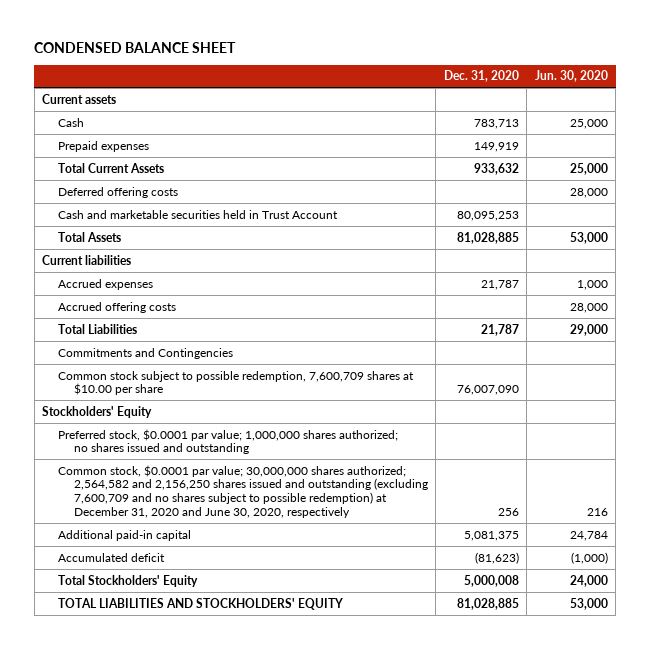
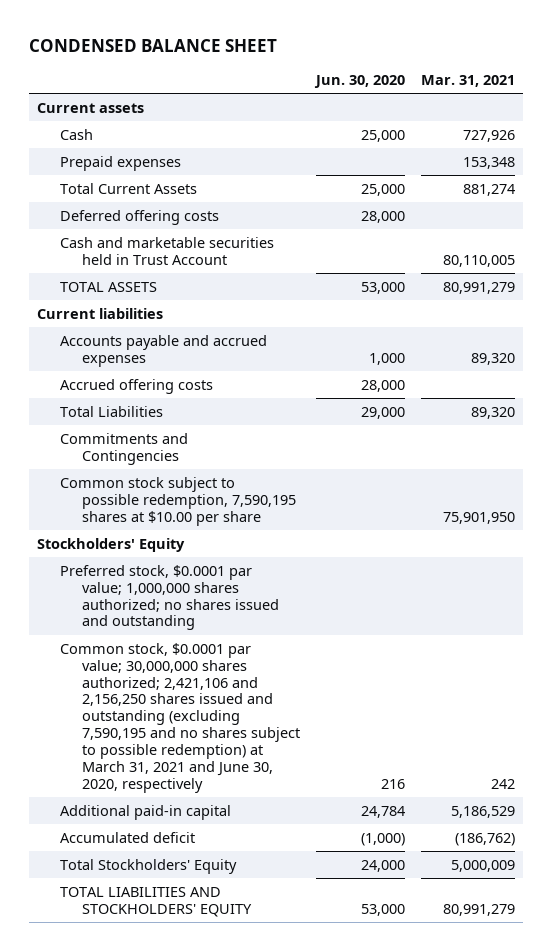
- | Dec. 31, 2020 | Jun. 30, 2020
+ | Jun. 30, 2020 | Mar. 31, 2021
- Total Assets | 81,028,885 | 53,000
+ TOTAL ASSETS | 53,000 | 80,991,279
- Accrued expenses | 21,787 | 1,000
+ Accounts payable and accrued expenses | 1,000 | 89,320
- Common stock subject to possible redemption, 7,600,709 shares at $10.00 per share | 76,007,090 |
+ Common stock subject to possible redemption, 7,590,195 shares at $10.00 per share | | 75,901,950
- Common stock, $0.0001 par value; 30,000,000 shares authorized; 2,564,582 and 2,156,250 shares issued and outstanding (excluding 7,600,709 and no shares subject to possible redemption) at December 31, 2020 and June 30, 2020, respectively | 256 | 216
+ Common stock, $0.0001 par value; 30,000,000 shares authorized; 2,421,106 and 2,156,250 shares issued and outstanding (excluding 7,590,195 and no shares subject to possible redemption) at March 31, 2021 and June 30, 2020, respectively | 216 | 242

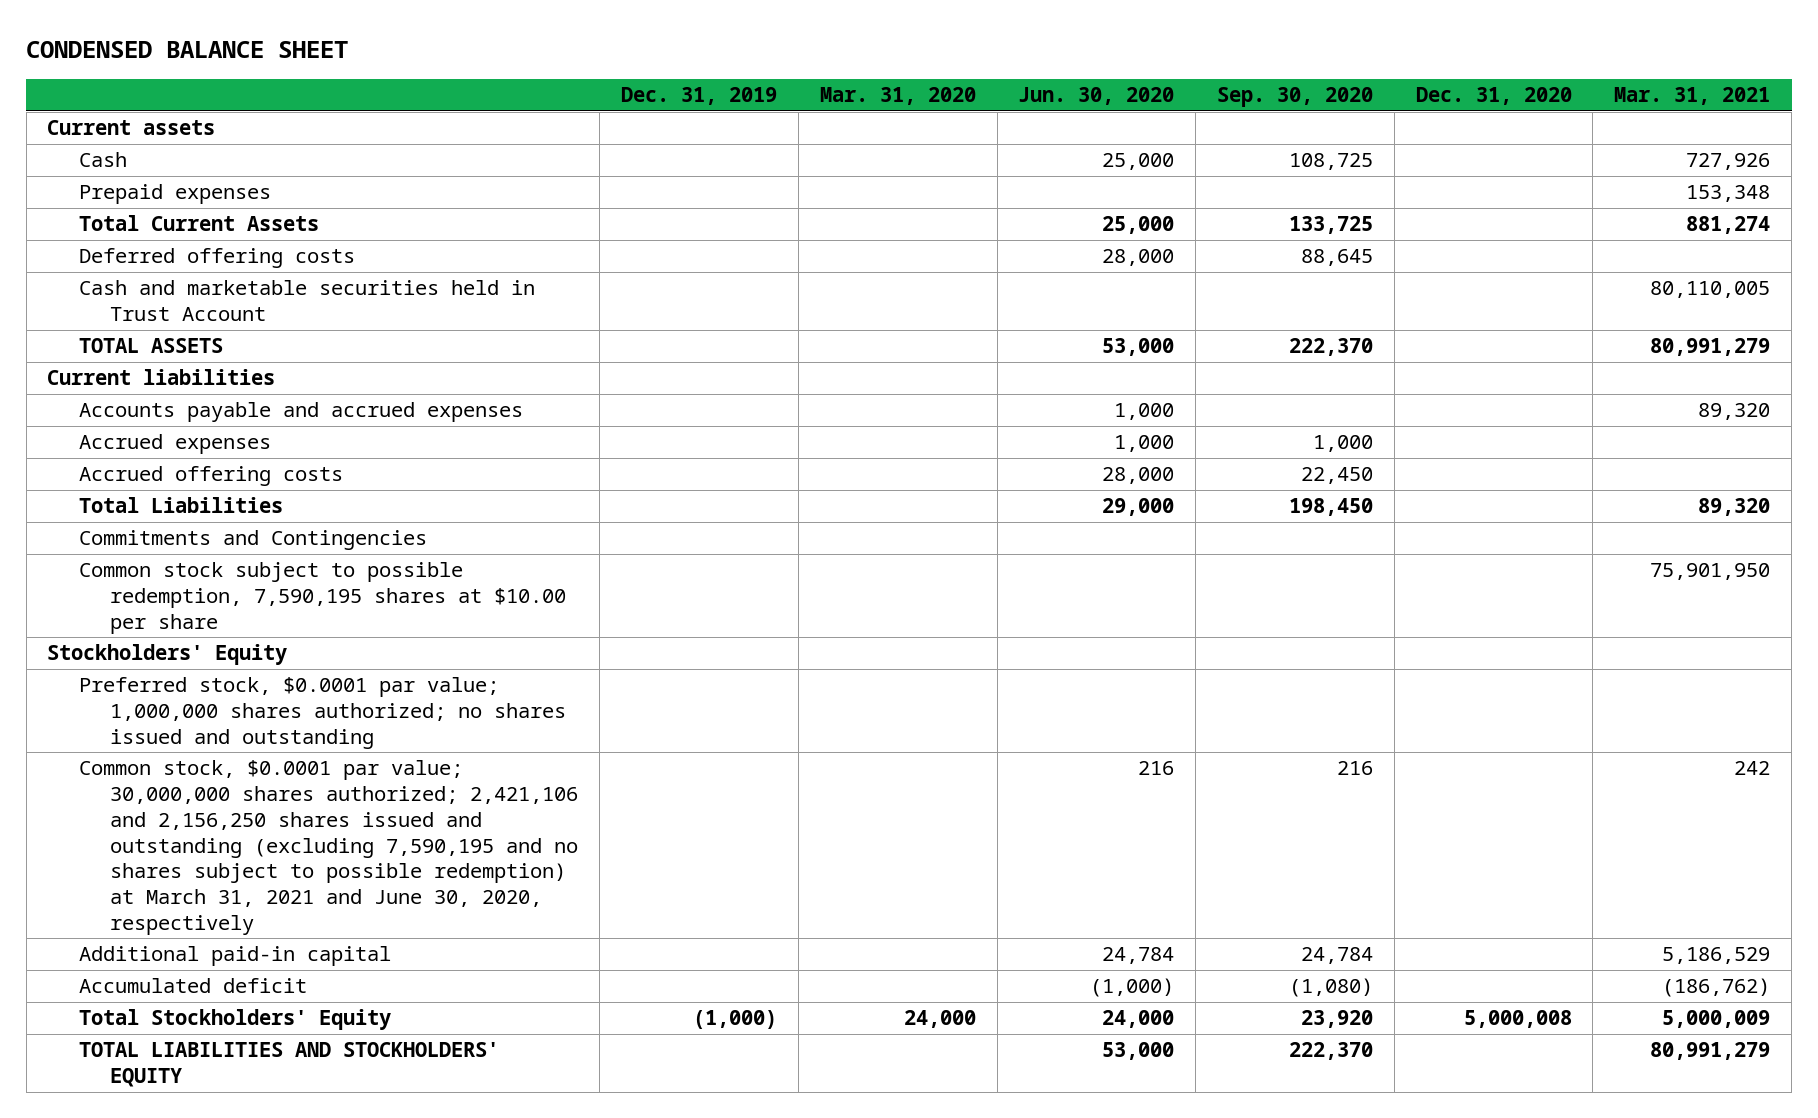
- | Jun. 30, 2020 | Mar. 31, 2021
+ | Dec. 31, 2019 | Mar. 31, 2020 | Jun. 30, 2020 | Sep. 30, 2020 | Dec. 31, 2020 | Mar. 31, 2021
+ Accrued expenses | | | 1,000 | 1,000 | |

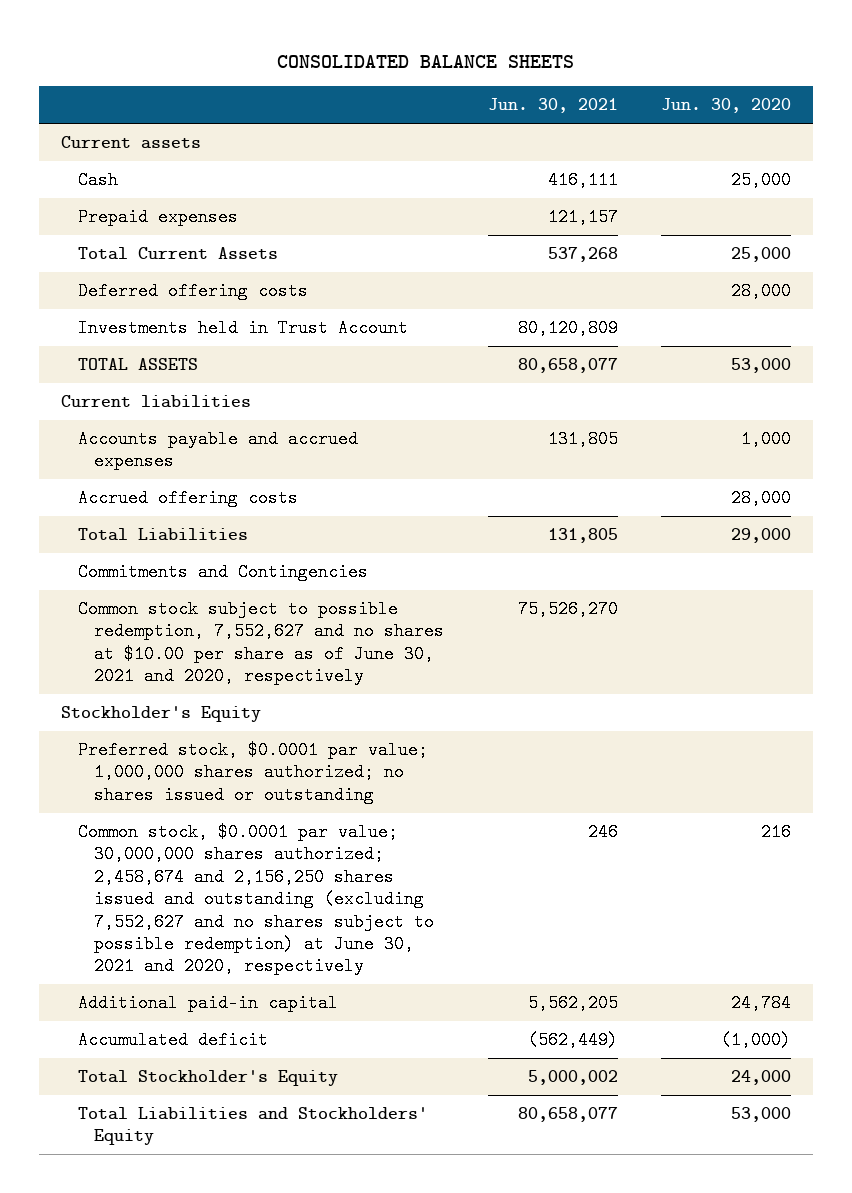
- CONDENSED BALANCE SHEET
+ CONSOLIDATED BALANCE SHEETS
- | Dec. 31, 2019 | Mar. 31, 2020 | Jun. 30, 2020 | Sep. 30, 2020 | Dec. 31, 2020 | Mar. 31, 2021
+ | Jun. 30, 2021 | Jun. 30, 2020
- Cash and marketable securities held in Trust Account | | | | | | 80,110,005
+ Investments held in Trust Account | 80,120,809 |
- Accrued expenses | | | 1,000 | 1,000 | |
- Common stock subject to possible redemption, 7,590,195 shares at $10.00 per share | | | | | | 75,901,950
- Stockholders' Equity
- Preferred stock, $0.0001 par value; 1,000,000 shares authorized; no shares issued and outstanding
- Common stock, $0.0001 par value; 30,000,000 shares authorized; 2,421,106 and 2,156,250 shares issued and outstanding (excluding 7,590,195 and no shares subject to possible redemption) at March 31, 2021 and June 30, 2020, respectively | | | 216 | 216 | | 242
+ Common stock subject to possible redemption, 7,552,627 and no shares at $10.00 per share as of June 30, 2021 and 2020, respectively | 75,526,270 |
+ Stockholder's Equity
+ Preferred stock, $0.0001 par value; 1,000,000 shares authorized; no shares issued or outstanding
+ Common stock, $0.0001 par value; 30,000,000 shares authorized; 2,458,674 and 2,156,250 shares issued and outstanding (excluding 7,552,627 and no shares subject to possible redemption) at June 30, 2021 and 2020, respectively | 246 | 216
- Total Stockholders' Equity | (1,000) | 24,000 | 24,000 | 23,920 | 5,000,008 | 5,000,009
- TOTAL LIABILITIES AND STOCKHOLDERS' EQUITY | | | 53,000 | 222,370 | | 80,991,279
+ Total Stockholder's Equity | 5,000,002 | 24,000
+ Total Liabilities and Stockholders' Equity | 80,658,077 | 53,000

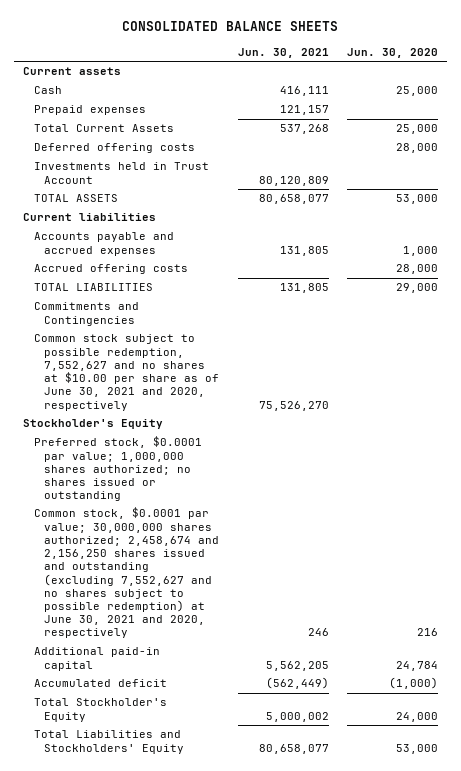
- Total Liabilities | 131,805 | 29,000
+ TOTAL LIABILITIES | 131,805 | 29,000

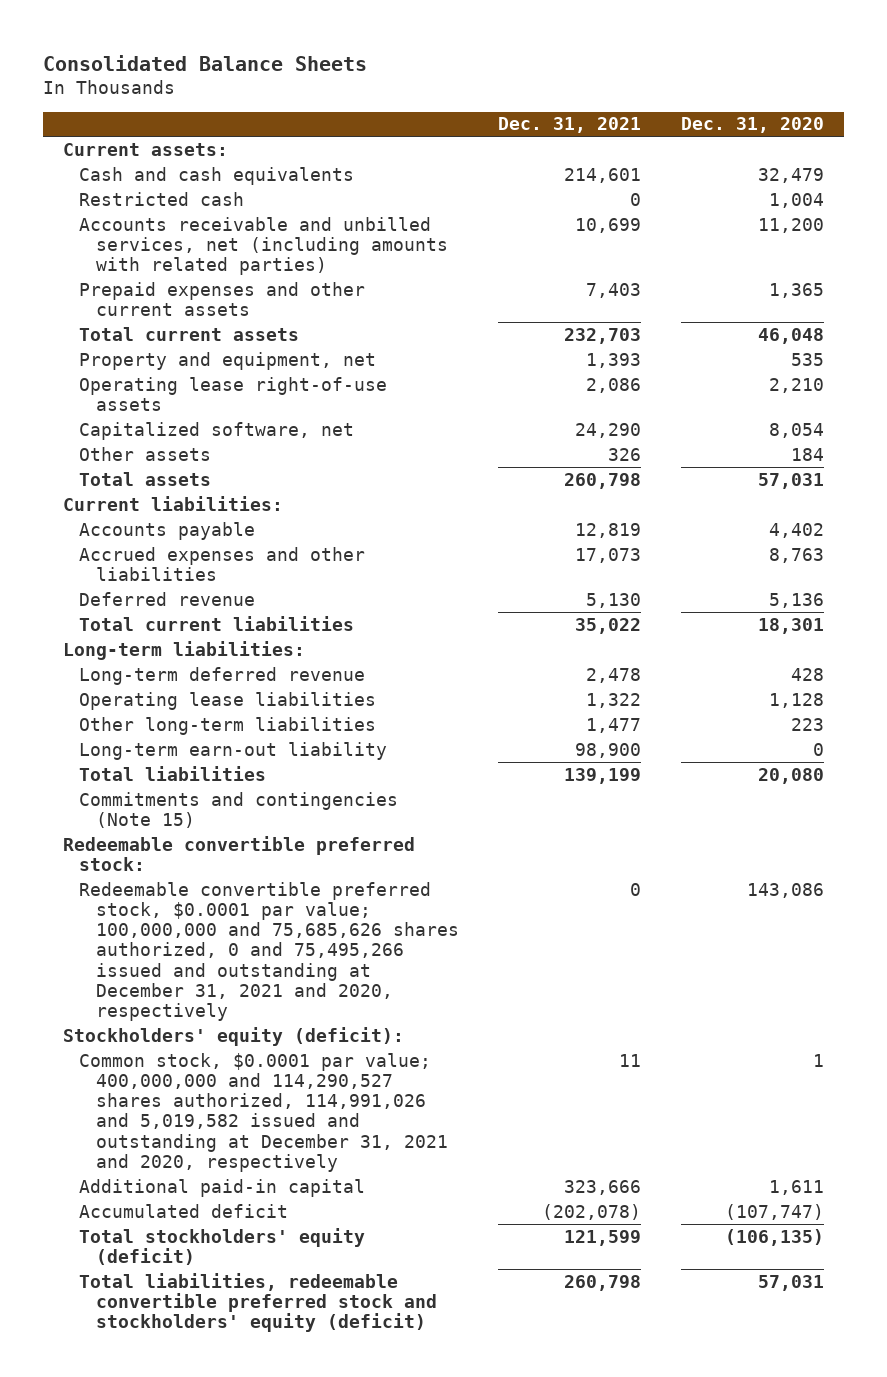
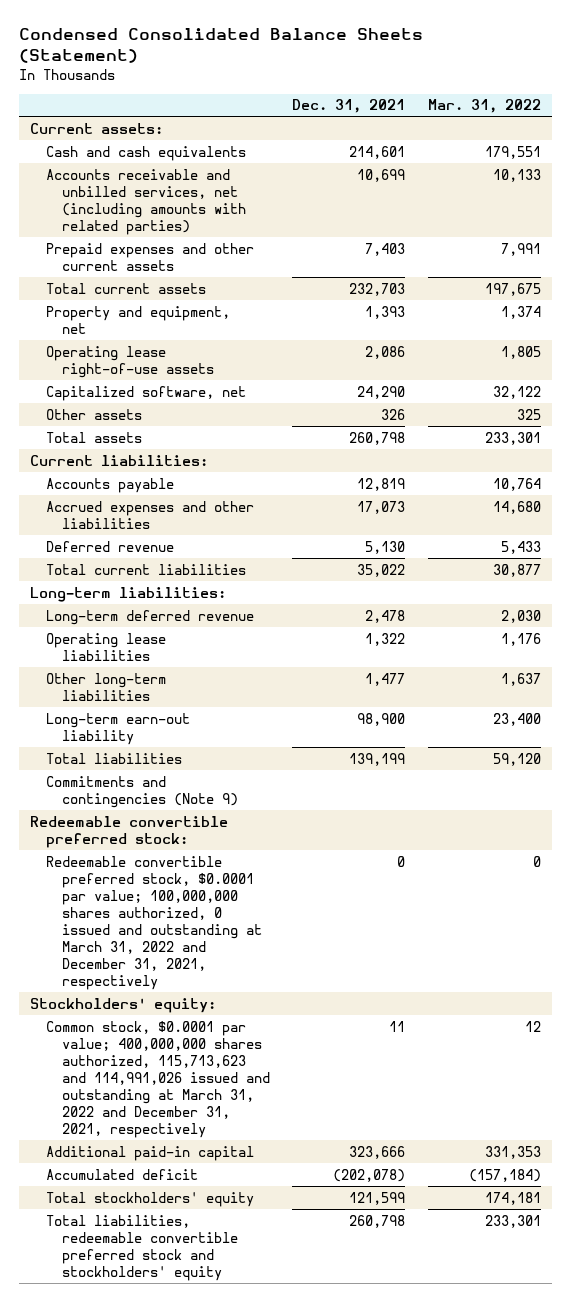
- Consolidated Balance Sheets
+ Condensed Consolidated Balance Sheets (Statement)
- | Dec. 31, 2021 | Dec. 31, 2020
+ | Dec. 31, 2021 | Mar. 31, 2022
- Restricted cash | 0 | 1,004
- Commitments and contingencies (Note 15)
+ Commitments and contingencies (Note 9)
- Redeemable convertible preferred stock, $0.0001 par value; 100,000,000 and 75,685,626 shares authorized, 0 and 75,495,266 issued and outstanding at December 31, 2021 and 2020, respectively | 0 | 143,086
- Stockholders' equity (deficit):
- Common stock, $0.0001 par value; 400,000,000 and 114,290,527 shares authorized, 114,991,026 and 5,019,582 issued and outstanding at December 31, 2021 and 2020, respectively | 11 | 1
+ Redeemable convertible preferred stock, $0.0001 par value; 100,000,000 shares authorized, 0 issued and outstanding at March 31, 2022 and December 31, 2021, respectively | 0 | 0
+ Stockholders' equity:
+ Common stock, $0.0001 par value; 400,000,000 shares authorized, 115,713,623 and 114,991,026 issued and outstanding at March 31, 2022 and December 31, 2021, respectively | 11 | 12
- Total stockholders' equity (deficit) | 121,599 | (106,135)
- Total liabilities, redeemable convertible preferred stock and stockholders' equity (deficit) | 260,798 | 57,031
+ Total stockholders' equity | 121,599 | 174,181
+ Total liabilities, redeemable convertible preferred stock and stockholders' equity | 260,798 | 233,301

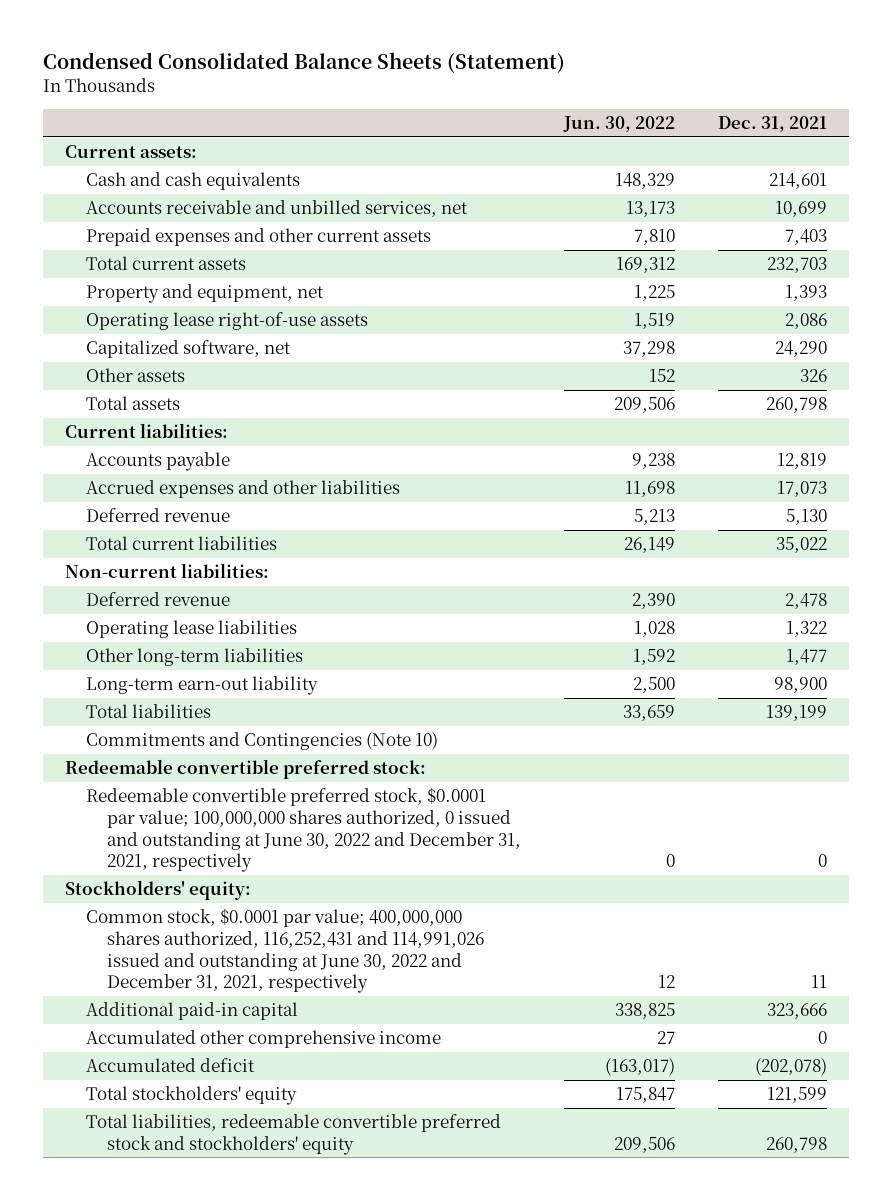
- | Dec. 31, 2021 | Mar. 31, 2022
+ | Jun. 30, 2022 | Dec. 31, 2021
- Accounts receivable and unbilled services, net (including amounts with related parties) | 10,699 | 10,133
+ Accounts receivable and unbilled services, net | 13,173 | 10,699
- Long-term liabilities:
- Long-term deferred revenue | 2,478 | 2,030
+ Non-current liabilities:
+ Deferred revenue | 2,390 | 2,478
- Commitments and contingencies (Note 9)
+ Commitments and Contingencies (Note 10)
- Redeemable convertible preferred stock, $0.0001 par value; 100,000,000 shares authorized, 0 issued and outstanding at March 31, 2022 and December 31, 2021, respectively | 0 | 0
+ Redeemable convertible preferred stock, $0.0001 par value; 100,000,000 shares authorized, 0 issued and outstanding at June 30, 2022 and December 31, 2021, respectively | 0 | 0
- Common stock, $0.0001 par value; 400,000,000 shares authorized, 115,713,623 and 114,991,026 issued and outstanding at March 31, 2022 and December 31, 2021, respectively | 11 | 12
+ Common stock, $0.0001 par value; 400,000,000 shares authorized, 116,252,431 and 114,991,026 issued and outstanding at June 30, 2022 and December 31, 2021, respectively | 12 | 11
+ Accumulated other comprehensive income | 27 | 0

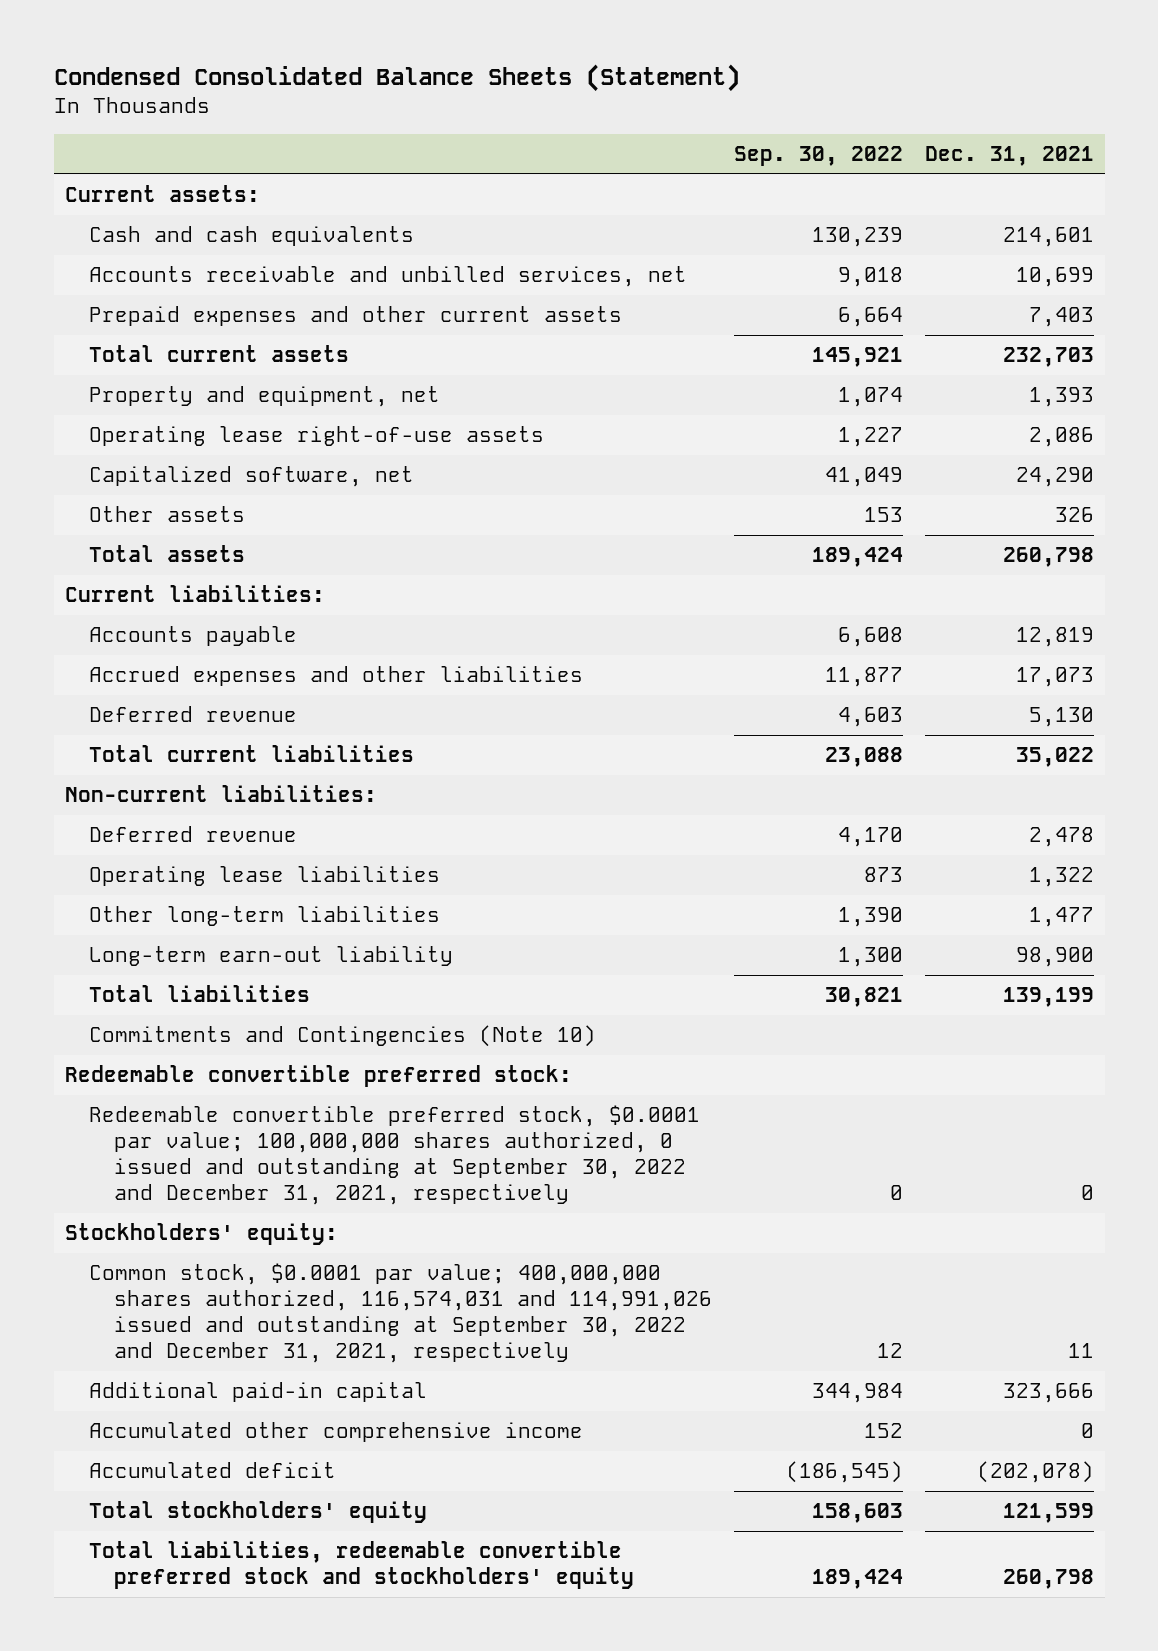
- | Jun. 30, 2022 | Dec. 31, 2021
+ | Sep. 30, 2022 | Dec. 31, 2021
- Redeemable convertible preferred stock, $0.0001 par value; 100,000,000 shares authorized, 0 issued and outstanding at June 30, 2022 and December 31, 2021, respectively | 0 | 0
+ Redeemable convertible preferred stock, $0.0001 par value; 100,000,000 shares authorized, 0 issued and outstanding at September 30, 2022 and December 31, 2021, respectively | 0 | 0
- Common stock, $0.0001 par value; 400,000,000 shares authorized, 116,252,431 and 114,991,026 issued and outstanding at June 30, 2022 and December 31, 2021, respectively | 12 | 11
+ Common stock, $0.0001 par value; 400,000,000 shares authorized, 116,574,031 and 114,991,026 issued and outstanding at September 30, 2022 and December 31, 2021, respectively | 12 | 11

